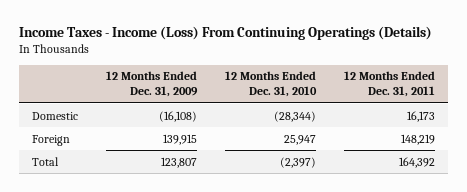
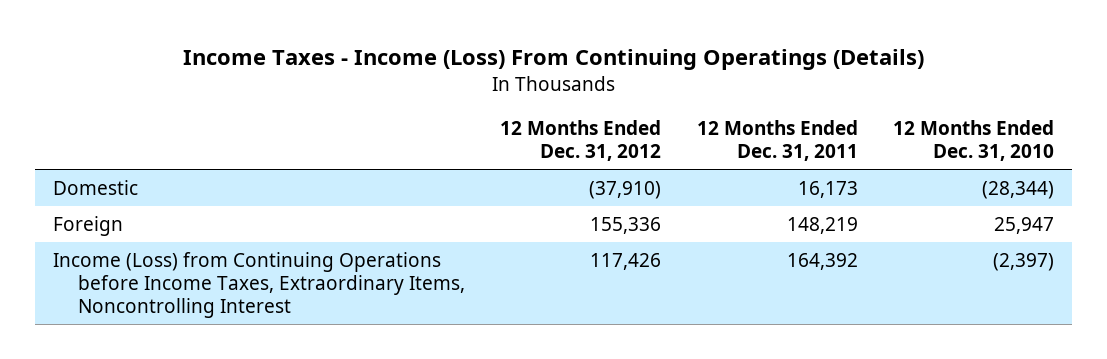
- | 12 Months Ended Dec. 31, 2009 | 12 Months Ended Dec. 31, 2010 | 12 Months Ended Dec. 31, 2011
+ | 12 Months Ended Dec. 31, 2012 | 12 Months Ended Dec. 31, 2011 | 12 Months Ended Dec. 31, 2010
- Total | 123,807 | (2,397) | 164,392
+ Income (Loss) from Continuing Operations before Income Taxes, Extraordinary Items, Noncontrolling Interest | 117,426 | 164,392 | (2,397)

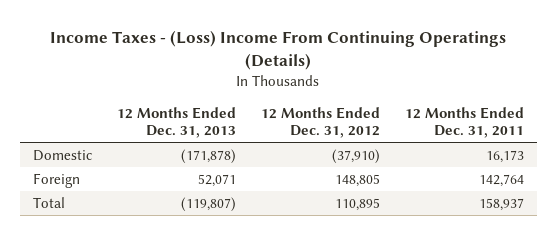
- Income Taxes - Income (Loss) From Continuing Operatings (Details)
+ Income Taxes - (Loss) Income From Continuing Operatings (Details)
- | 12 Months Ended Dec. 31, 2012 | 12 Months Ended Dec. 31, 2011 | 12 Months Ended Dec. 31, 2010
+ | 12 Months Ended Dec. 31, 2013 | 12 Months Ended Dec. 31, 2012 | 12 Months Ended Dec. 31, 2011
- Foreign | 155,336 | 148,219 | 25,947
- Income (Loss) from Continuing Operations before Income Taxes, Extraordinary Items, Noncontrolling Interest | 117,426 | 164,392 | (2,397)
+ Foreign | 52,071 | 148,805 | 142,764
+ Total | (119,807) | 110,895 | 158,937

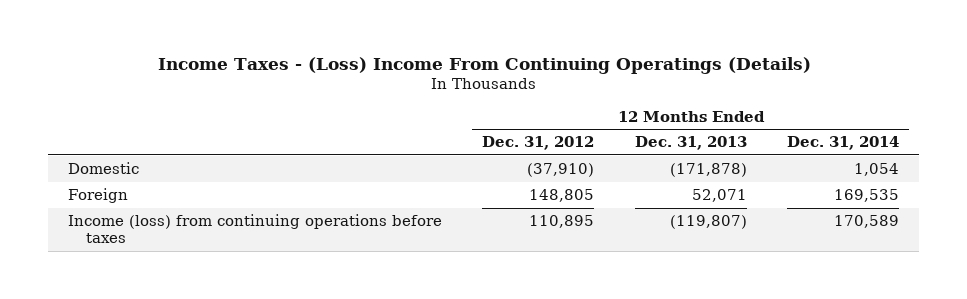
- | 12 Months Ended Dec. 31, 2013 | 12 Months Ended Dec. 31, 2012 | 12 Months Ended Dec. 31, 2011
+ | 12 Months Ended Dec. 31, 2012 | 12 Months Ended Dec. 31, 2013 | 12 Months Ended Dec. 31, 2014
- Total | (119,807) | 110,895 | 158,937
+ Income (loss) from continuing operations before taxes | 110,895 | (119,807) | 170,589

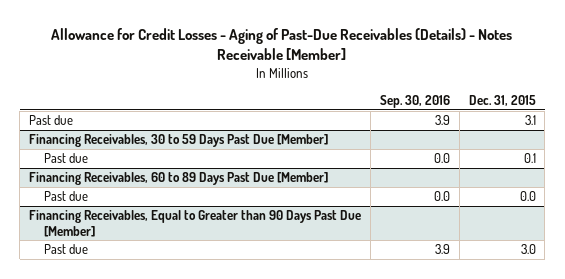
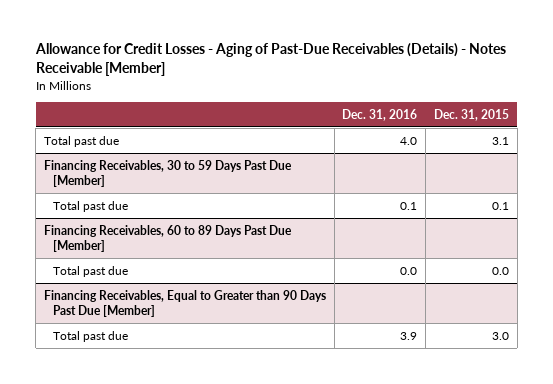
- | Sep. 30, 2016 | Dec. 31, 2015
+ | Dec. 31, 2016 | Dec. 31, 2015
- Past due | 3.9 | 3.1
+ Total past due | 4.0 | 3.1
@ Financing Receivables, 30 to 59 Days Past Due [Member]
- Past due | 0.0 | 0.1
+ Total past due | 0.1 | 0.1
@ Financing Receivables, 60 to 89 Days Past Due [Member]
- Past due | 0.0 | 0.0
+ Total past due | 0.0 | 0.0
@ Financing Receivables, Equal to Greater than 90 Days Past Due [Member]
- Past due | 3.9 | 3.0
+ Total past due | 3.9 | 3.0

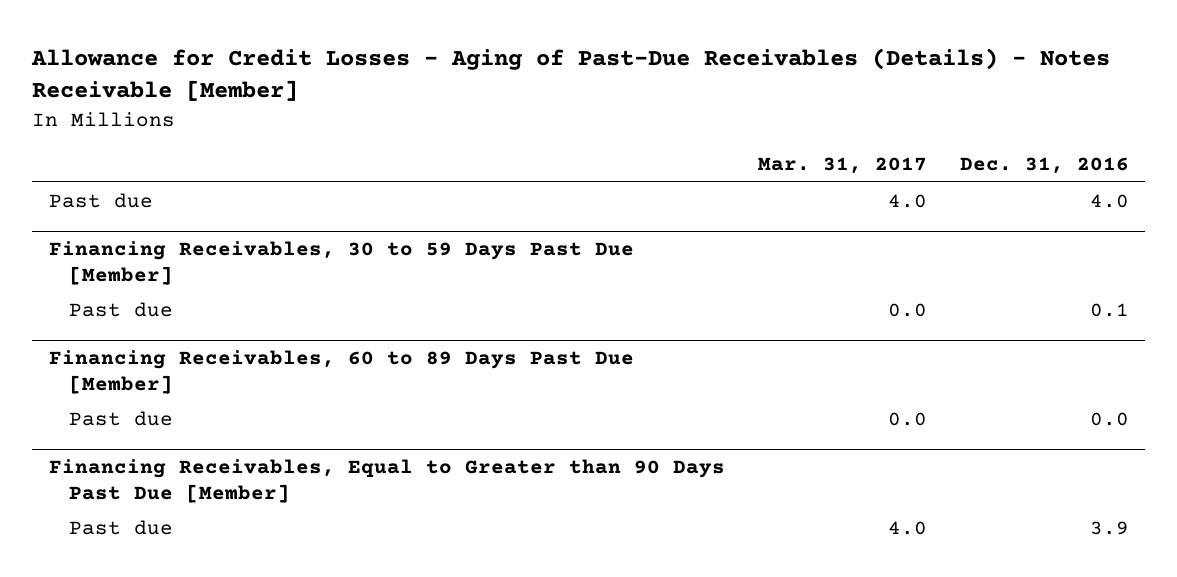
- | Dec. 31, 2016 | Dec. 31, 2015
+ | Mar. 31, 2017 | Dec. 31, 2016
- Total past due | 4.0 | 3.1
+ Past due | 4.0 | 4.0
@ Financing Receivables, 30 to 59 Days Past Due [Member]
- Total past due | 0.1 | 0.1
+ Past due | 0.0 | 0.1
@ Financing Receivables, 60 to 89 Days Past Due [Member]
- Total past due | 0.0 | 0.0
+ Past due | 0.0 | 0.0
@ Financing Receivables, Equal to Greater than 90 Days Past Due [Member]
- Total past due | 3.9 | 3.0
+ Past due | 4.0 | 3.9

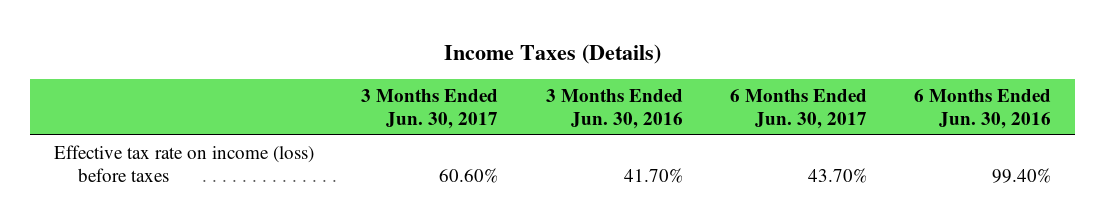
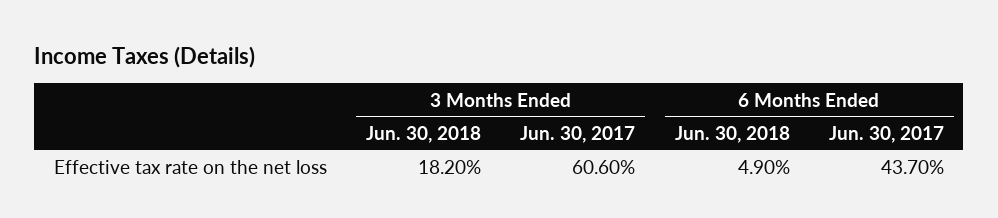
- | 3 Months Ended Jun. 30, 2017 | 3 Months Ended Jun. 30, 2016 | 6 Months Ended Jun. 30, 2017 | 6 Months Ended Jun. 30, 2016
+ | 3 Months Ended Jun. 30, 2018 | 3 Months Ended Jun. 30, 2017 | 6 Months Ended Jun. 30, 2018 | 6 Months Ended Jun. 30, 2017
- Effective tax rate on income (loss) before taxes | 60.60% | 41.70% | 43.70% | 99.40%
+ Effective tax rate on the net loss | 18.20% | 60.60% | 4.90% | 43.70%

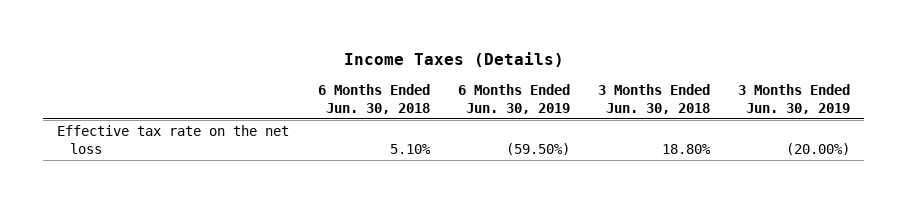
- | 3 Months Ended Jun. 30, 2018 | 3 Months Ended Jun. 30, 2017 | 6 Months Ended Jun. 30, 2018 | 6 Months Ended Jun. 30, 2017
+ | 6 Months Ended Jun. 30, 2018 | 6 Months Ended Jun. 30, 2019 | 3 Months Ended Jun. 30, 2018 | 3 Months Ended Jun. 30, 2019
- Effective tax rate on the net loss | 18.20% | 60.60% | 4.90% | 43.70%
+ Effective tax rate on the net loss | 5.10% | (59.50%) | 18.80% | (20.00%)

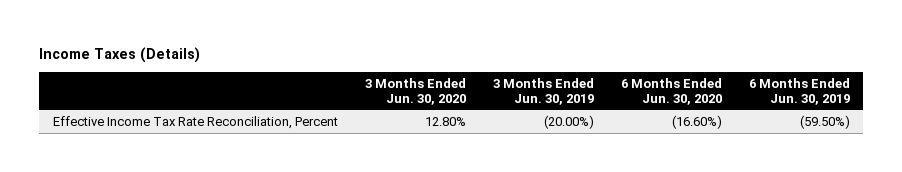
- | 6 Months Ended Jun. 30, 2018 | 6 Months Ended Jun. 30, 2019 | 3 Months Ended Jun. 30, 2018 | 3 Months Ended Jun. 30, 2019
+ | 3 Months Ended Jun. 30, 2020 | 3 Months Ended Jun. 30, 2019 | 6 Months Ended Jun. 30, 2020 | 6 Months Ended Jun. 30, 2019
- Effective tax rate on the net loss | 5.10% | (59.50%) | 18.80% | (20.00%)
+ Effective Income Tax Rate Reconciliation, Percent | 12.80% | (20.00%) | (16.60%) | (59.50%)

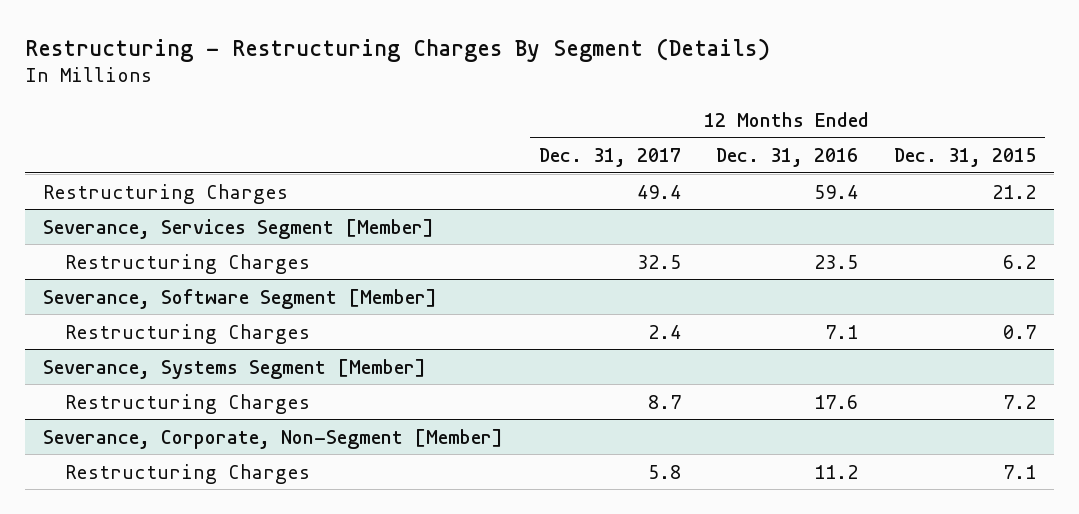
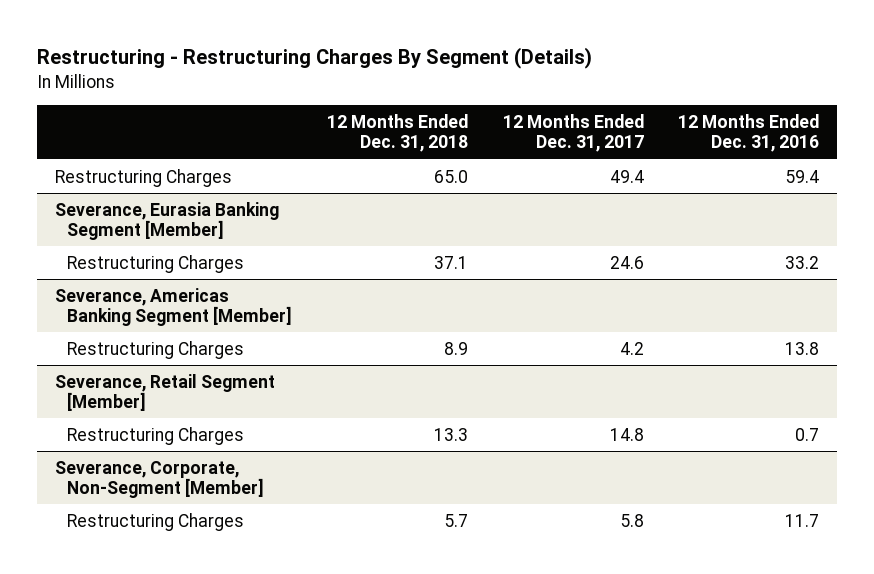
- | 12 Months Ended Dec. 31, 2017 | 12 Months Ended Dec. 31, 2016 | 12 Months Ended Dec. 31, 2015
+ | 12 Months Ended Dec. 31, 2018 | 12 Months Ended Dec. 31, 2017 | 12 Months Ended Dec. 31, 2016
- Severance, Services Segment [Member]
- Restructuring Charges | 32.5 | 23.5 | 6.2
- Severance, Software Segment [Member]
- Restructuring Charges | 2.4 | 7.1 | 0.7
- Severance, Systems Segment [Member]
- Restructuring Charges | 8.7 | 17.6 | 7.2
+ Severance, Eurasia Banking Segment [Member]
+ Restructuring Charges | 37.1 | 24.6 | 33.2
+ Severance, Americas Banking Segment [Member]
+ Restructuring Charges | 8.9 | 4.2 | 13.8
+ Severance, Retail Segment [Member]
+ Restructuring Charges | 13.3 | 14.8 | 0.7
@ Severance, Corporate, Non-Segment [Member]
- Restructuring Charges | 5.8 | 11.2 | 7.1
+ Restructuring Charges | 5.7 | 5.8 | 11.7

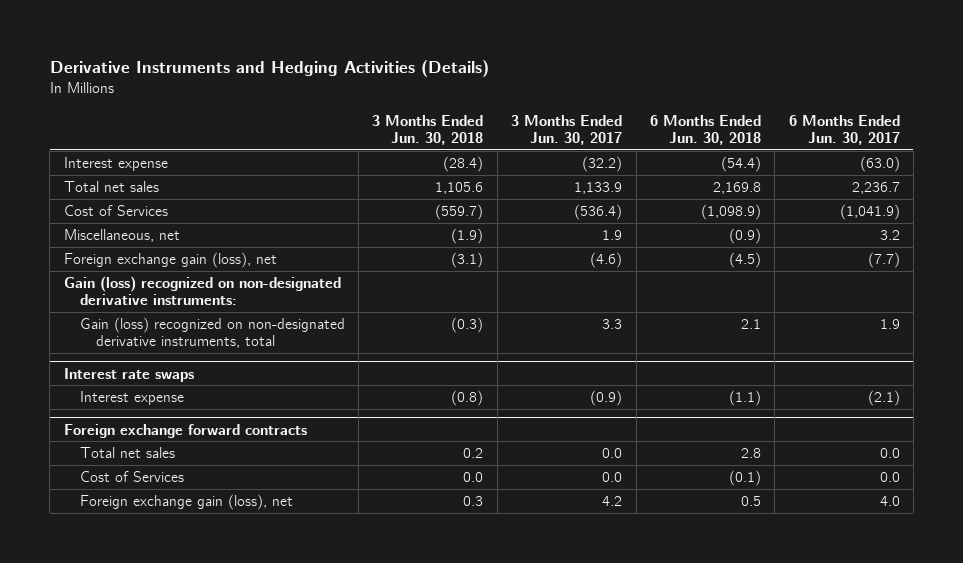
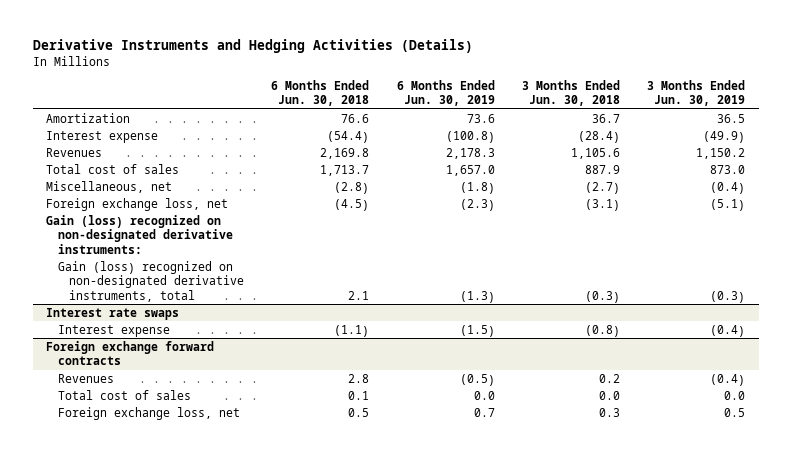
- | 3 Months Ended Jun. 30, 2018 | 3 Months Ended Jun. 30, 2017 | 6 Months Ended Jun. 30, 2018 | 6 Months Ended Jun. 30, 2017
+ | 6 Months Ended Jun. 30, 2018 | 6 Months Ended Jun. 30, 2019 | 3 Months Ended Jun. 30, 2018 | 3 Months Ended Jun. 30, 2019
+ Amortization | 76.6 | 73.6 | 36.7 | 36.5
- Total net sales | 1,105.6 | 1,133.9 | 2,169.8 | 2,236.7
- Cost of Services | (559.7) | (536.4) | (1,098.9) | (1,041.9)
- Miscellaneous, net | (1.9) | 1.9 | (0.9) | 3.2
- Foreign exchange gain (loss), net | (3.1) | (4.6) | (4.5) | (7.7)
+ Revenues | 2,169.8 | 2,178.3 | 1,105.6 | 1,150.2
+ Total cost of sales | 1,713.7 | 1,657.0 | 887.9 | 873.0
+ Miscellaneous, net | (2.8) | (1.8) | (2.7) | (0.4)
+ Foreign exchange loss, net | (4.5) | (2.3) | (3.1) | (5.1)
@ Foreign exchange forward contracts
- Total net sales | 0.2 | 0.0 | 2.8 | 0.0
- Cost of Services | 0.0 | 0.0 | (0.1) | 0.0
- Foreign exchange gain (loss), net | 0.3 | 4.2 | 0.5 | 4.0
+ Revenues | 2.8 | (0.5) | 0.2 | (0.4)
+ Total cost of sales | 0.1 | 0.0 | 0.0 | 0.0
+ Foreign exchange loss, net | 0.5 | 0.7 | 0.3 | 0.5

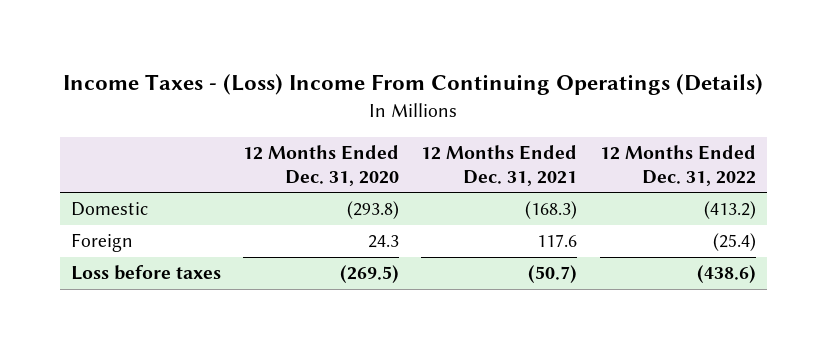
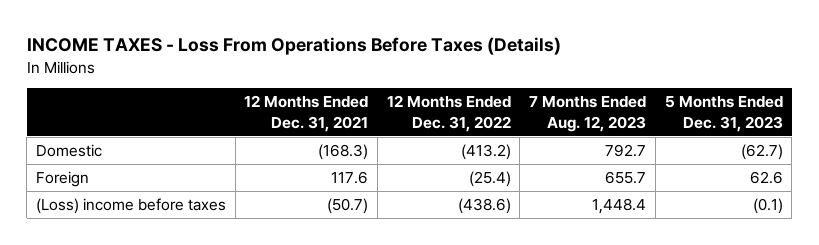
- Income Taxes - (Loss) Income From Continuing Operatings (Details)
+ INCOME TAXES - Loss From Operations Before Taxes (Details)
- | 12 Months Ended Dec. 31, 2020 | 12 Months Ended Dec. 31, 2021 | 12 Months Ended Dec. 31, 2022
+ | 12 Months Ended Dec. 31, 2021 | 12 Months Ended Dec. 31, 2022 | 7 Months Ended Aug. 12, 2023 | 5 Months Ended Dec. 31, 2023
- Loss before taxes | (269.5) | (50.7) | (438.6)
+ (Loss) income before taxes | (50.7) | (438.6) | 1,448.4 | (0.1)

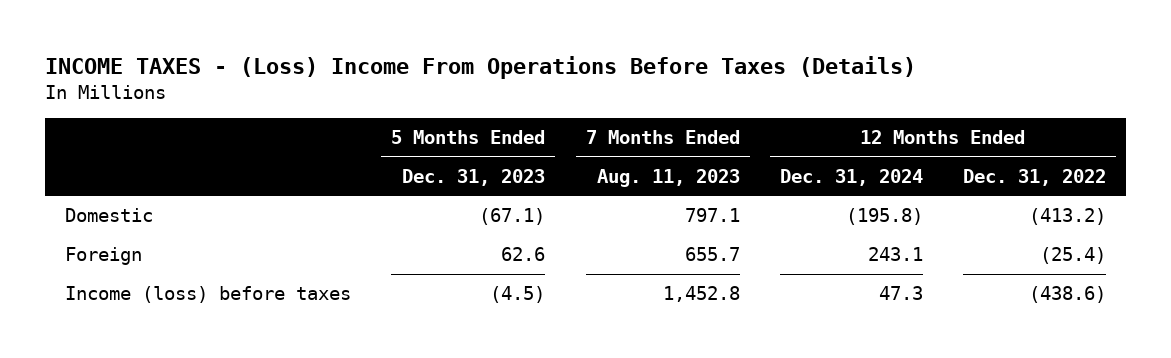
- INCOME TAXES - Loss From Operations Before Taxes (Details)
+ INCOME TAXES - (Loss) Income From Operations Before Taxes (Details)
- | 12 Months Ended Dec. 31, 2021 | 12 Months Ended Dec. 31, 2022 | 7 Months Ended Aug. 12, 2023 | 5 Months Ended Dec. 31, 2023
+ | 5 Months Ended Dec. 31, 2023 | 7 Months Ended Aug. 11, 2023 | 12 Months Ended Dec. 31, 2024 | 12 Months Ended Dec. 31, 2022
- Domestic | (168.3) | (413.2) | 792.7 | (62.7)
+ Domestic | (67.1) | 797.1 | (195.8) | (413.2)
- (Loss) income before taxes | (50.7) | (438.6) | 1,448.4 | (0.1)
+ Income (loss) before taxes | (4.5) | 1,452.8 | 47.3 | (438.6)

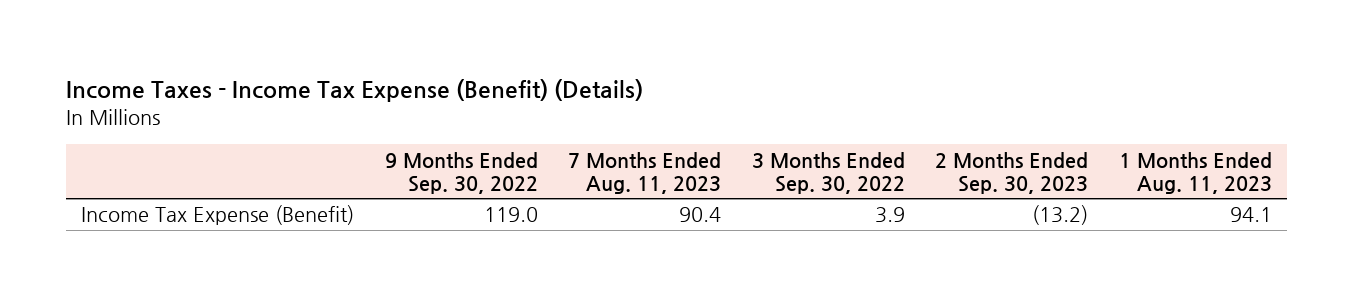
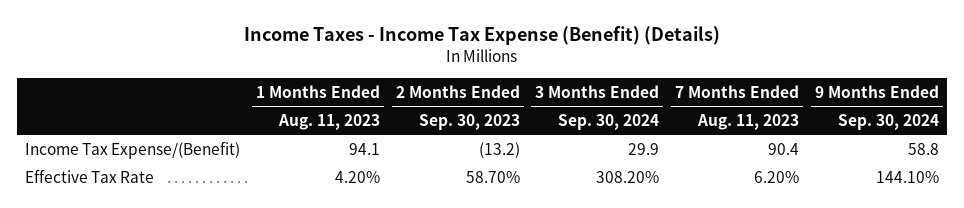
- | 9 Months Ended Sep. 30, 2022 | 7 Months Ended Aug. 11, 2023 | 3 Months Ended Sep. 30, 2022 | 2 Months Ended Sep. 30, 2023 | 1 Months Ended Aug. 11, 2023
+ | 1 Months Ended Aug. 11, 2023 | 2 Months Ended Sep. 30, 2023 | 3 Months Ended Sep. 30, 2024 | 7 Months Ended Aug. 11, 2023 | 9 Months Ended Sep. 30, 2024
- Income Tax Expense (Benefit) | 119.0 | 90.4 | 3.9 | (13.2) | 94.1
+ Income Tax Expense/(Benefit) | 94.1 | (13.2) | 29.9 | 90.4 | 58.8
+ Effective Tax Rate | 4.20% | 58.70% | 308.20% | 6.20% | 144.10%

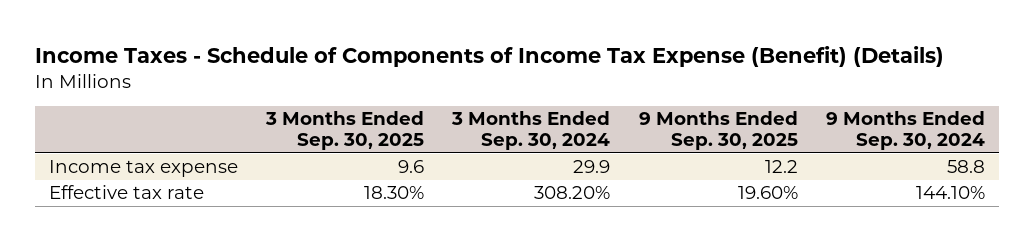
- Income Taxes - Income Tax Expense (Benefit) (Details)
+ Income Taxes - Schedule of Components of Income Tax Expense (Benefit) (Details)
- | 1 Months Ended Aug. 11, 2023 | 2 Months Ended Sep. 30, 2023 | 3 Months Ended Sep. 30, 2024 | 7 Months Ended Aug. 11, 2023 | 9 Months Ended Sep. 30, 2024
+ | 3 Months Ended Sep. 30, 2025 | 3 Months Ended Sep. 30, 2024 | 9 Months Ended Sep. 30, 2025 | 9 Months Ended Sep. 30, 2024
- Income Tax Expense/(Benefit) | 94.1 | (13.2) | 29.9 | 90.4 | 58.8
- Effective Tax Rate | 4.20% | 58.70% | 308.20% | 6.20% | 144.10%
+ Income tax expense | 9.6 | 29.9 | 12.2 | 58.8
+ Effective tax rate | 18.30% | 308.20% | 19.60% | 144.10%

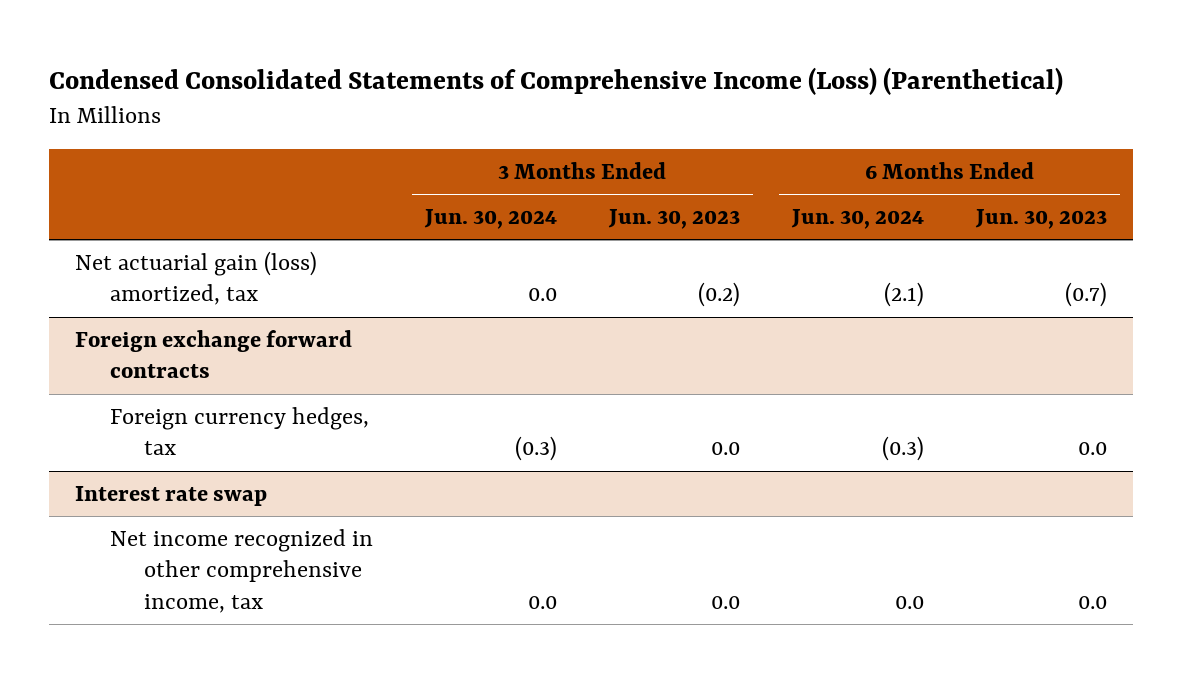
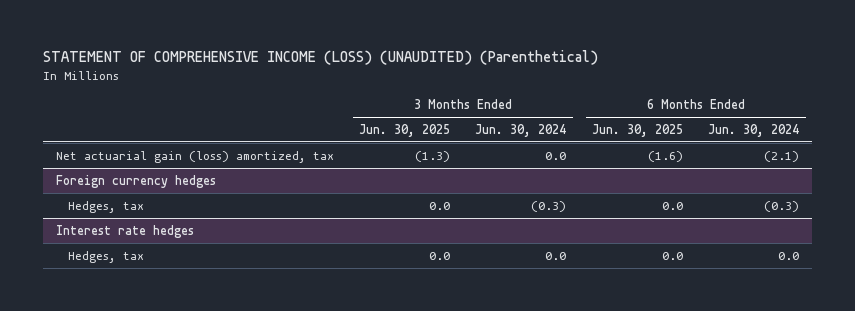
- Condensed Consolidated Statements of Comprehensive Income (Loss) (Parenthetical)
+ STATEMENT OF COMPREHENSIVE INCOME (LOSS) (UNAUDITED) (Parenthetical)
- | 3 Months Ended Jun. 30, 2024 | 3 Months Ended Jun. 30, 2023 | 6 Months Ended Jun. 30, 2024 | 6 Months Ended Jun. 30, 2023
+ | 3 Months Ended Jun. 30, 2025 | 3 Months Ended Jun. 30, 2024 | 6 Months Ended Jun. 30, 2025 | 6 Months Ended Jun. 30, 2024
- Foreign exchange forward contracts
- Foreign currency hedges, tax | (0.3) | 0.0 | (0.3) | 0.0
- Interest rate swap
- Net income recognized in other comprehensive income, tax | 0.0 | 0.0 | 0.0 | 0.0
+ Foreign currency hedges
+ Hedges, tax | 0.0 | (0.3) | 0.0 | (0.3)
+ Interest rate hedges
+ Hedges, tax | 0.0 | 0.0 | 0.0 | 0.0

